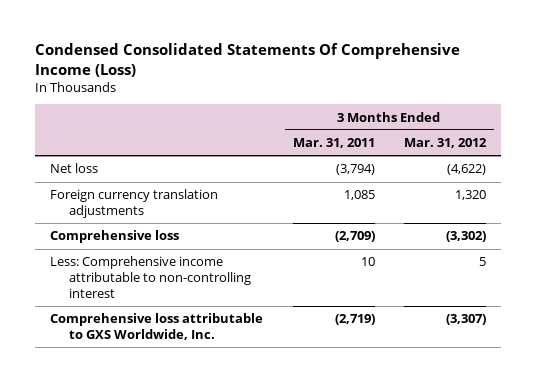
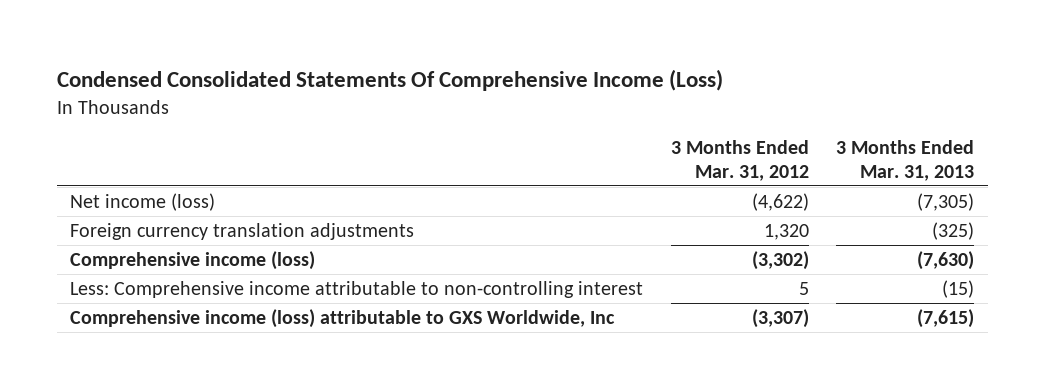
- | 3 Months Ended Mar. 31, 2011 | 3 Months Ended Mar. 31, 2012
+ | 3 Months Ended Mar. 31, 2012 | 3 Months Ended Mar. 31, 2013
- Net loss | (3,794) | (4,622)
+ Net income (loss) | (4,622) | (7,305)
- Comprehensive loss | (2,709) | (3,302)
+ Comprehensive income (loss) | (3,302) | (7,630)
- Comprehensive loss attributable to GXS Worldwide, Inc. | (2,719) | (3,307)
+ Comprehensive income (loss) attributable to GXS Worldwide, Inc | (3,307) | (7,615)

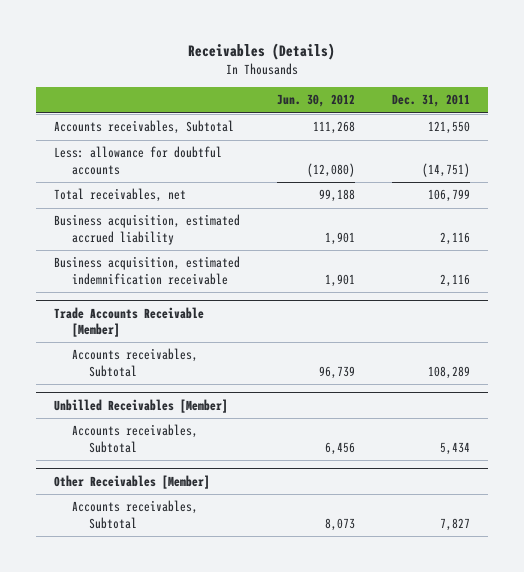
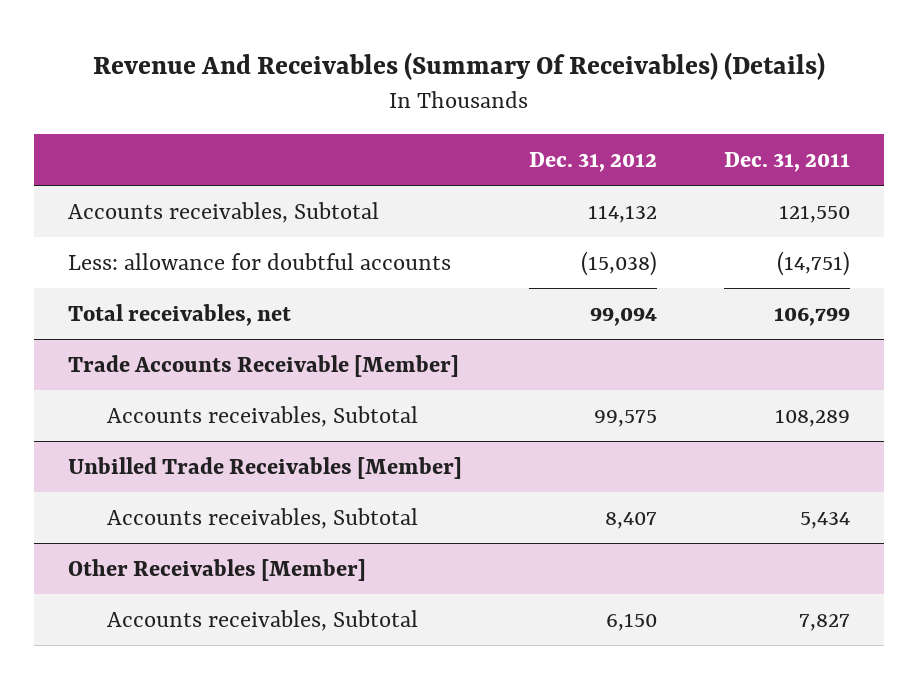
- Receivables (Details)
+ Revenue And Receivables (Summary Of Receivables) (Details)
- | Jun. 30, 2012 | Dec. 31, 2011
+ | Dec. 31, 2012 | Dec. 31, 2011
- Business acquisition, estimated accrued liability | 1,901 | 2,116
- Business acquisition, estimated indemnification receivable | 1,901 | 2,116
- Unbilled Receivables [Member]
+ Unbilled Trade Receivables [Member]

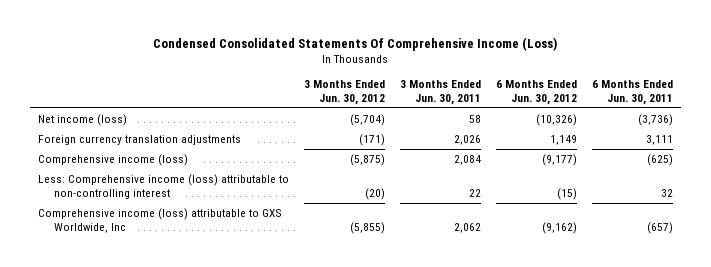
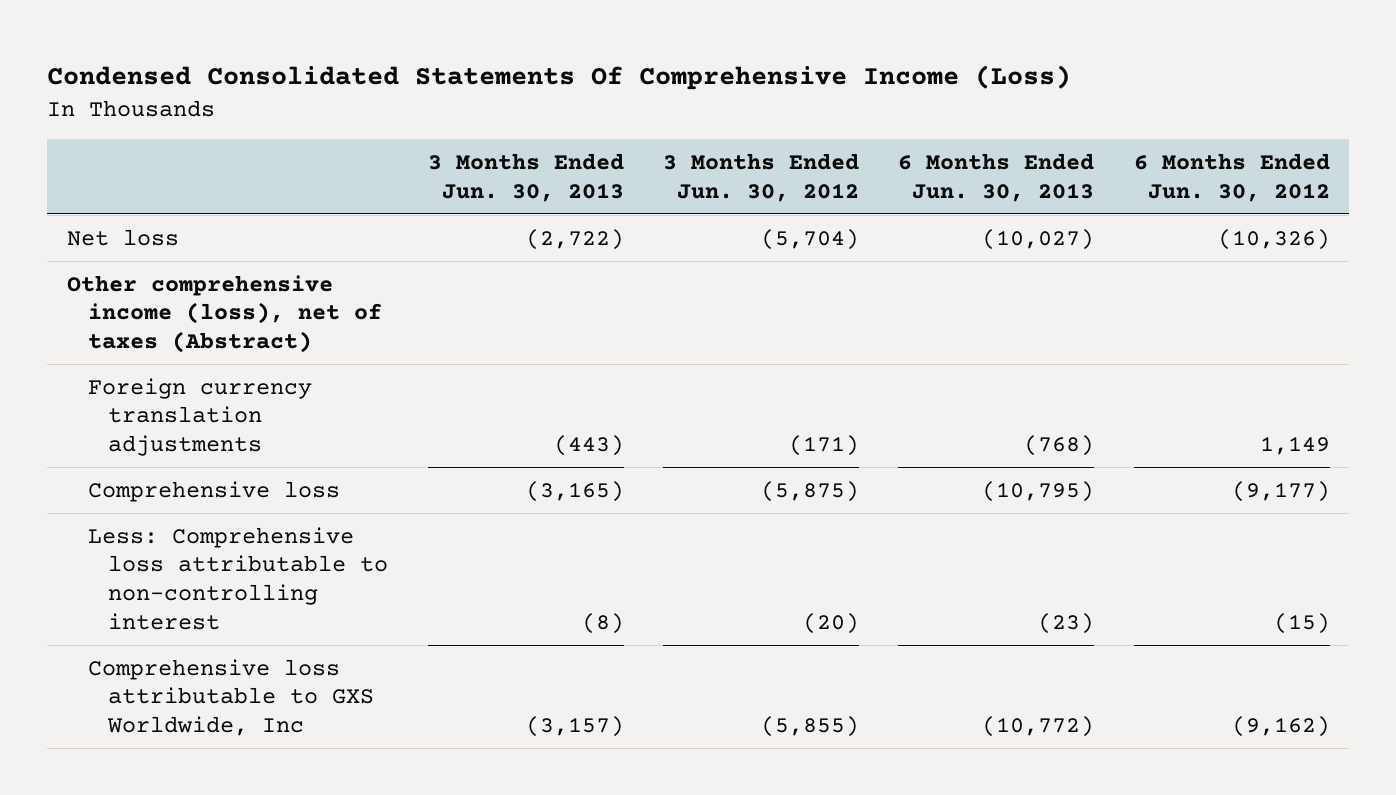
- | 3 Months Ended Jun. 30, 2012 | 3 Months Ended Jun. 30, 2011 | 6 Months Ended Jun. 30, 2012 | 6 Months Ended Jun. 30, 2011
+ | 3 Months Ended Jun. 30, 2013 | 3 Months Ended Jun. 30, 2012 | 6 Months Ended Jun. 30, 2013 | 6 Months Ended Jun. 30, 2012
- Net income (loss) | (5,704) | 58 | (10,326) | (3,736)
+ Net loss | (2,722) | (5,704) | (10,027) | (10,326)
+ Other comprehensive income (loss), net of taxes (Abstract)
- Comprehensive income (loss) | (5,875) | 2,084 | (9,177) | (625)
- Less: Comprehensive income (loss) attributable to non-controlling interest | (20) | 22 | (15) | 32
- Comprehensive income (loss) attributable to GXS Worldwide, Inc | (5,855) | 2,062 | (9,162) | (657)
+ Comprehensive loss | (3,165) | (5,875) | (10,795) | (9,177)
+ Less: Comprehensive loss attributable to non-controlling interest | (8) | (20) | (23) | (15)
+ Comprehensive loss attributable to GXS Worldwide, Inc | (3,157) | (5,855) | (10,772) | (9,162)

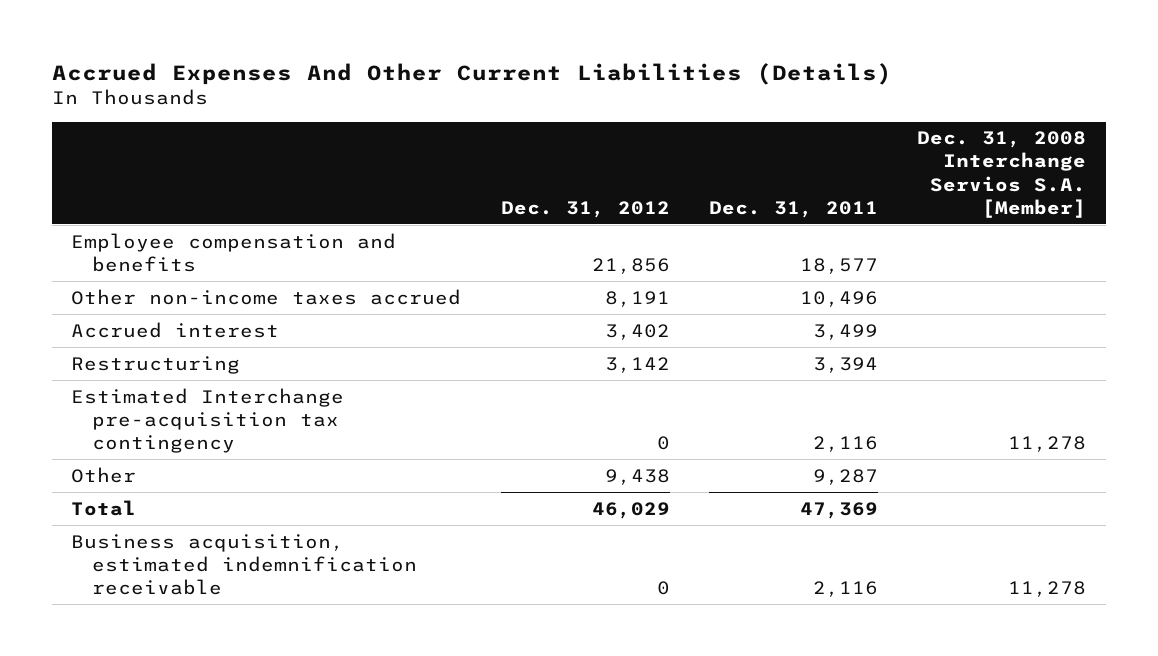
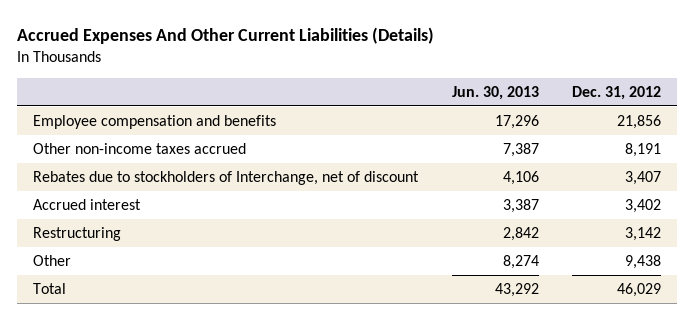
- | Dec. 31, 2012 | Dec. 31, 2011 | Dec. 31, 2008 Interchange Servios S.A. [Member]
+ | Jun. 30, 2013 | Dec. 31, 2012
+ Rebates due to stockholders of Interchange, net of discount | 4,106 | 3,407
- Estimated Interchange pre-acquisition tax contingency | 0 | 2,116 | 11,278
- Business acquisition, estimated indemnification receivable | 0 | 2,116 | 11,278

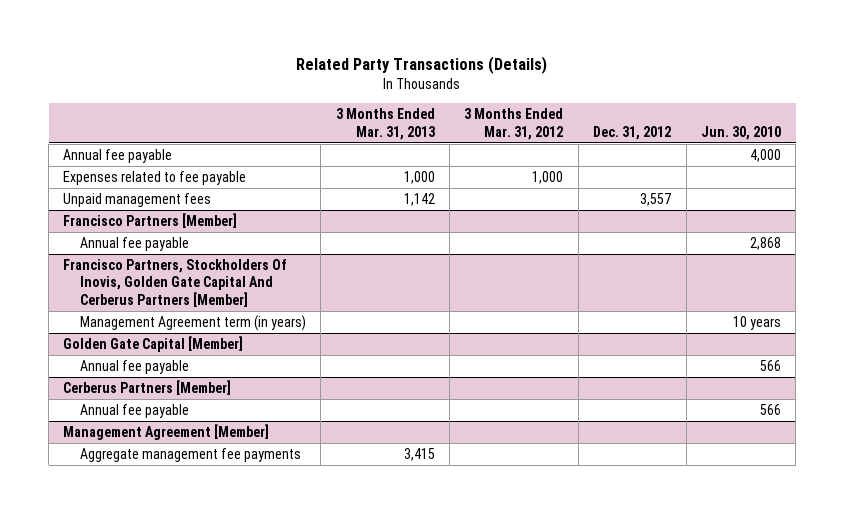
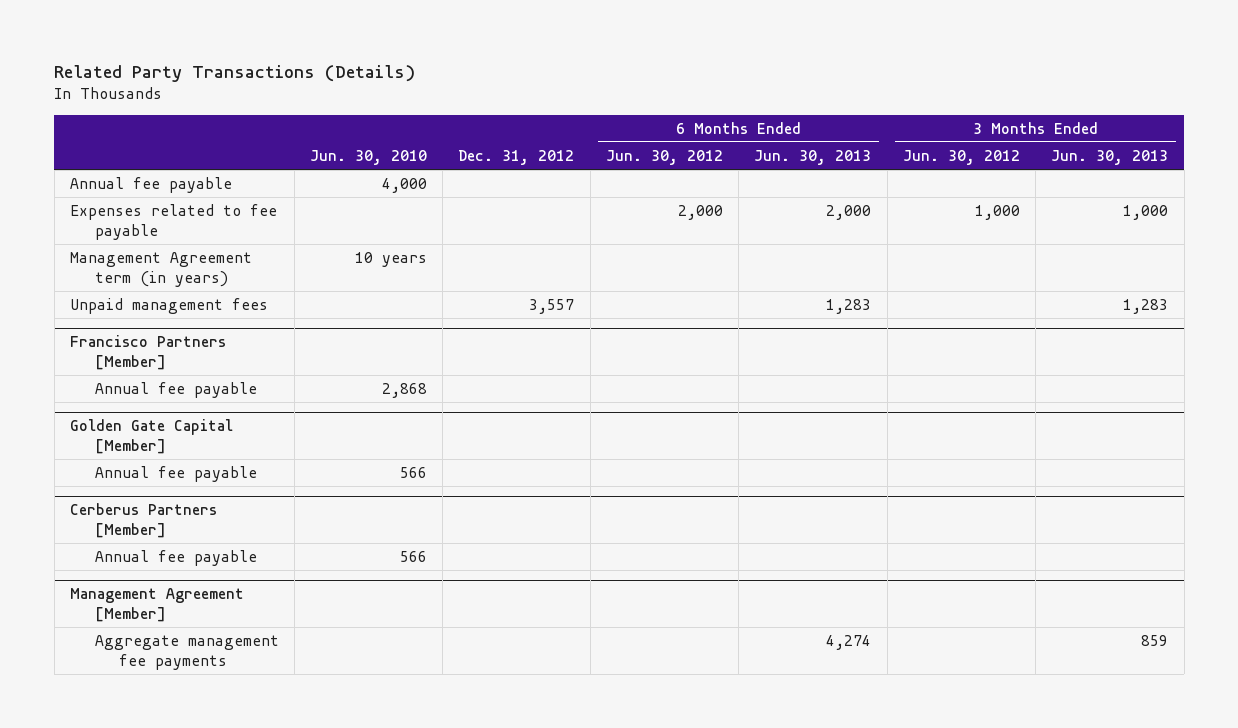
- | 3 Months Ended Mar. 31, 2013 | 3 Months Ended Mar. 31, 2012 | Dec. 31, 2012 | Jun. 30, 2010
+ | Jun. 30, 2010 | Dec. 31, 2012 | 6 Months Ended Jun. 30, 2012 | 6 Months Ended Jun. 30, 2013 | 3 Months Ended Jun. 30, 2012 | 3 Months Ended Jun. 30, 2013
+ Management Agreement term (in years) | 10 years | | | | |
- Francisco Partners, Stockholders Of Inovis, Golden Gate Capital And Cerberus Partners [Member]
- Management Agreement term (in years) | | | | 10 years

